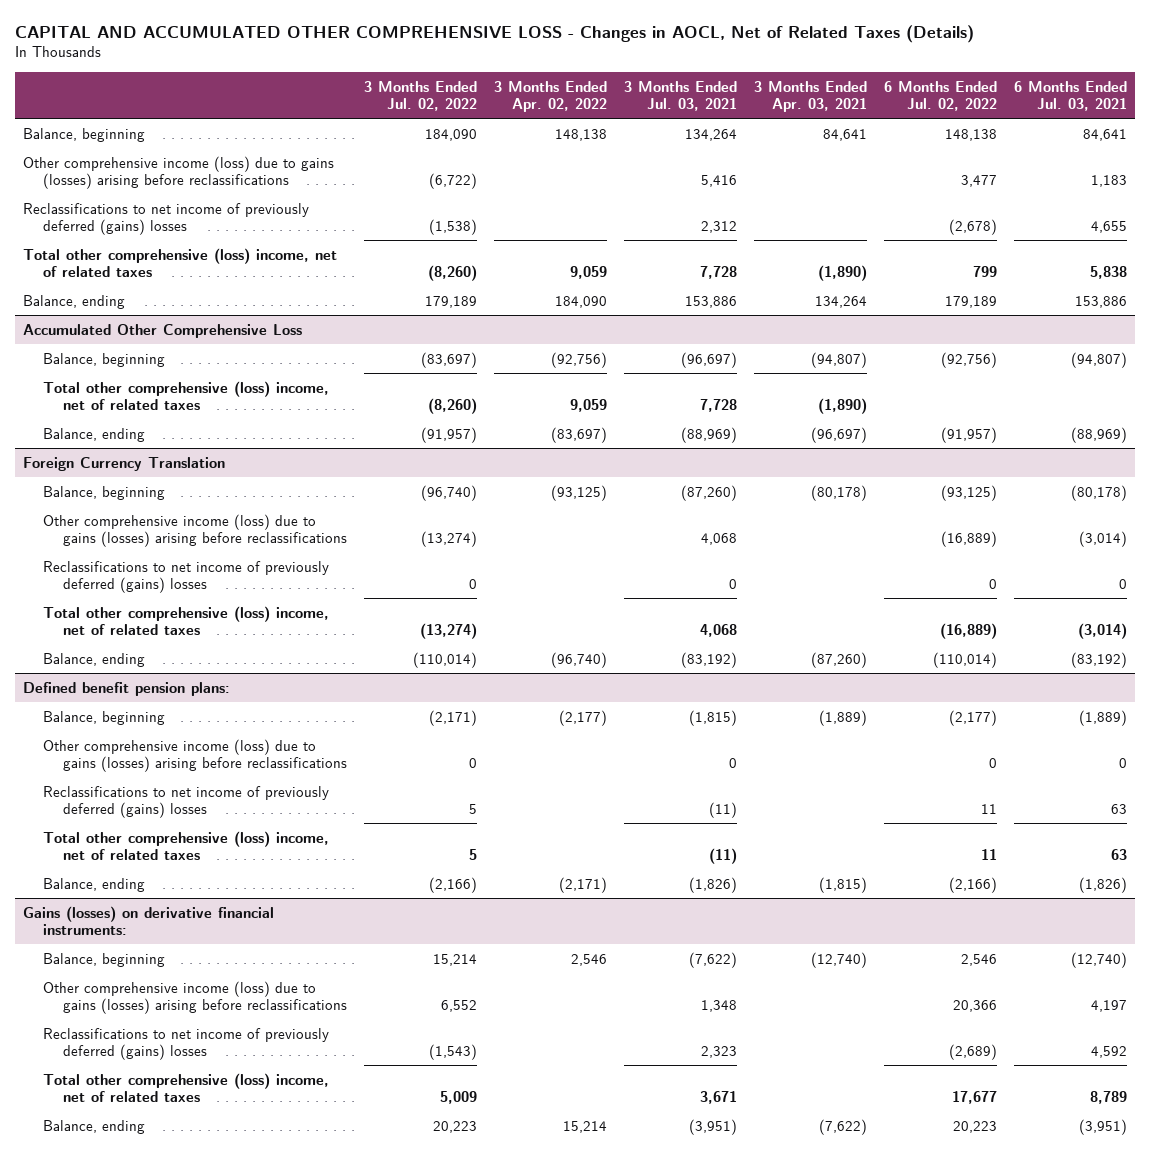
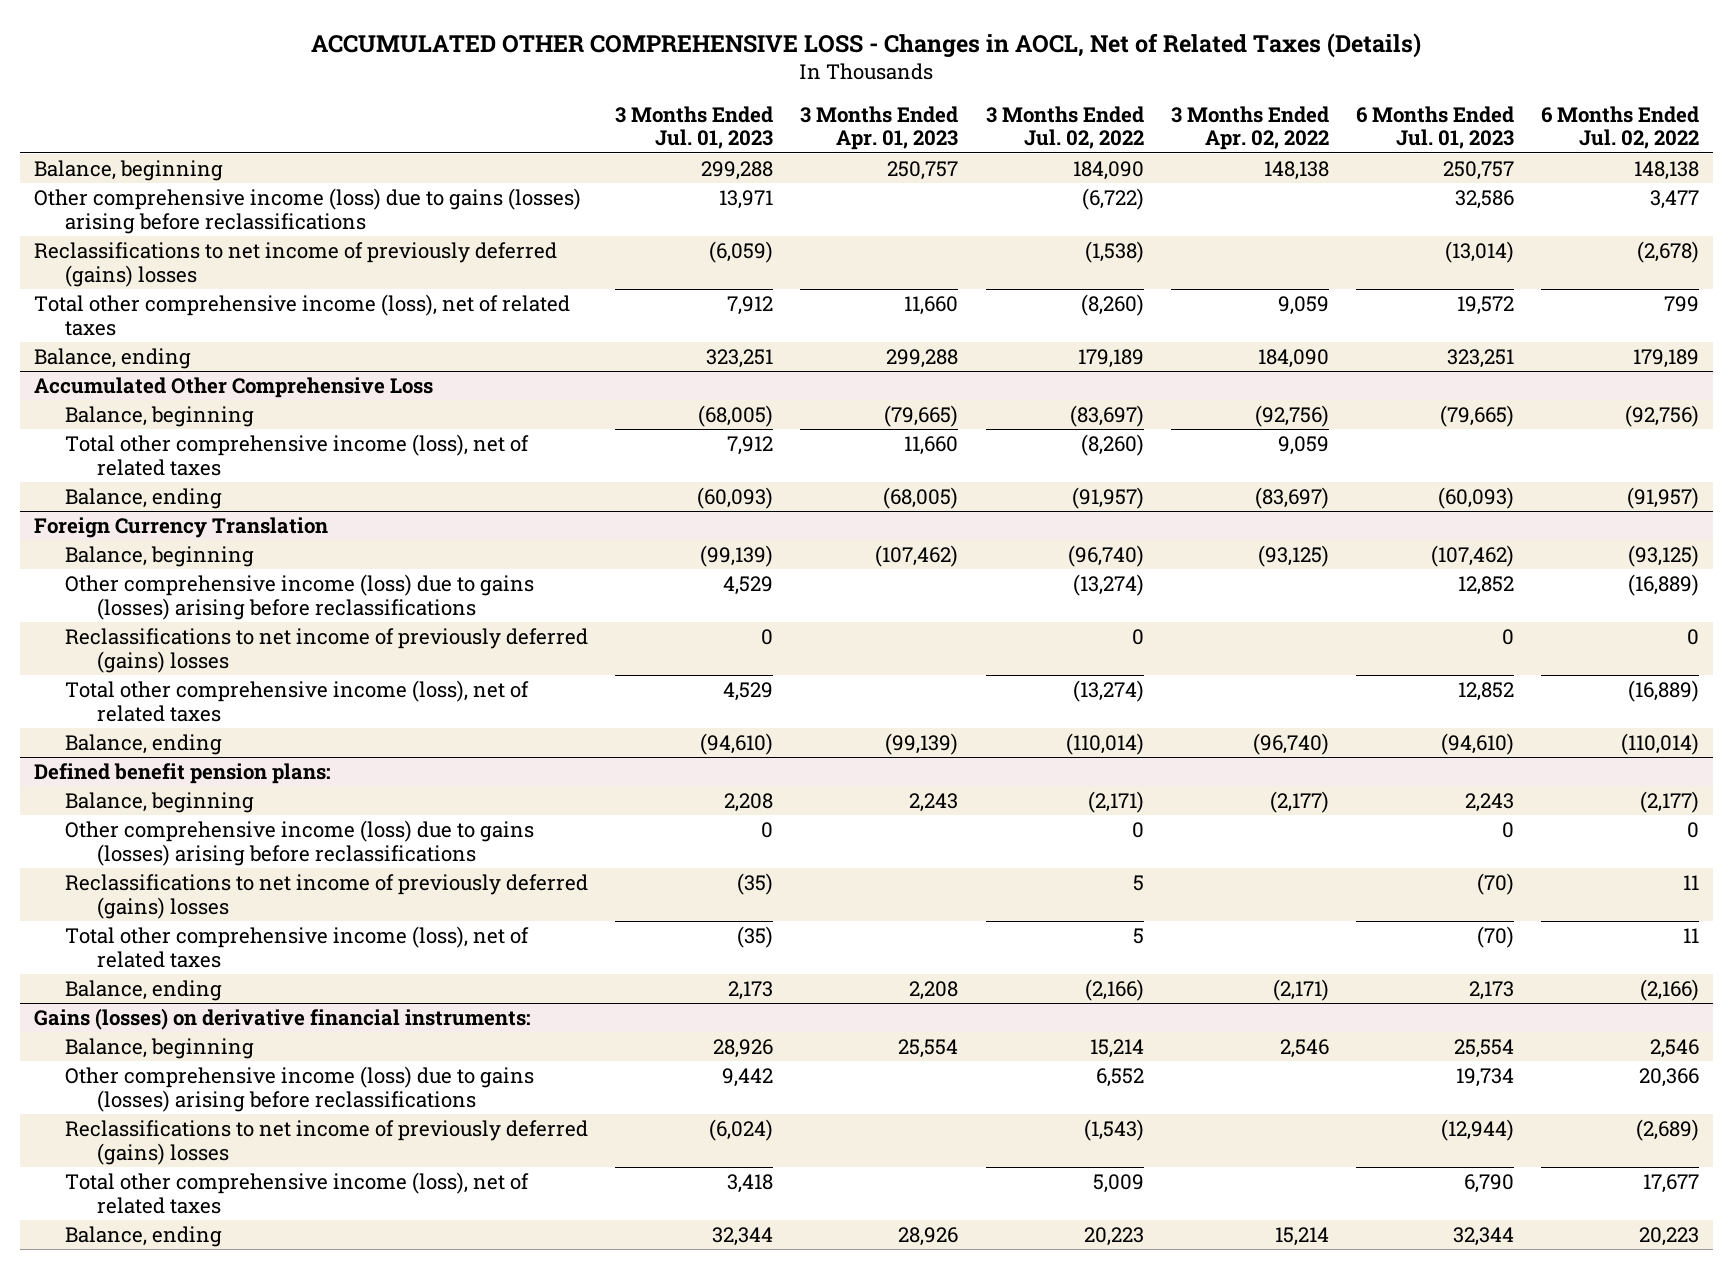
- CAPITAL AND ACCUMULATED OTHER COMPREHENSIVE LOSS - Changes in AOCL, Net of Related Taxes (Details)
+ ACCUMULATED OTHER COMPREHENSIVE LOSS - Changes in AOCL, Net of Related Taxes (Details)
- | 3 Months Ended Jul. 02, 2022 | 3 Months Ended Apr. 02, 2022 | 3 Months Ended Jul. 03, 2021 | 3 Months Ended Apr. 03, 2021 | 6 Months Ended Jul. 02, 2022 | 6 Months Ended Jul. 03, 2021
+ | 3 Months Ended Jul. 01, 2023 | 3 Months Ended Apr. 01, 2023 | 3 Months Ended Jul. 02, 2022 | 3 Months Ended Apr. 02, 2022 | 6 Months Ended Jul. 01, 2023 | 6 Months Ended Jul. 02, 2022
- Total other comprehensive (loss) income, net of related taxes | (8,260) | 9,059 | 7,728 | (1,890) | 799 | 5,838
+ Total other comprehensive income (loss), net of related taxes | 7,912 | 11,660 | (8,260) | 9,059 | 19,572 | 799
@ Accumulated Other Comprehensive Loss
- Total other comprehensive (loss) income, net of related taxes | (8,260) | 9,059 | 7,728 | (1,890) | |
+ Total other comprehensive income (loss), net of related taxes | 7,912 | 11,660 | (8,260) | 9,059 | |
@ Foreign Currency Translation
- Total other comprehensive (loss) income, net of related taxes | (13,274) | | 4,068 | | (16,889) | (3,014)
+ Total other comprehensive income (loss), net of related taxes | 4,529 | | (13,274) | | 12,852 | (16,889)
@ Defined benefit pension plans:
- Total other comprehensive (loss) income, net of related taxes | 5 | | (11) | | 11 | 63
+ Total other comprehensive income (loss), net of related taxes | (35) | | 5 | | (70) | 11
@ Gains (losses) on derivative financial instruments:
- Total other comprehensive (loss) income, net of related taxes | 5,009 | | 3,671 | | 17,677 | 8,789
+ Total other comprehensive income (loss), net of related taxes | 3,418 | | 5,009 | | 6,790 | 17,677

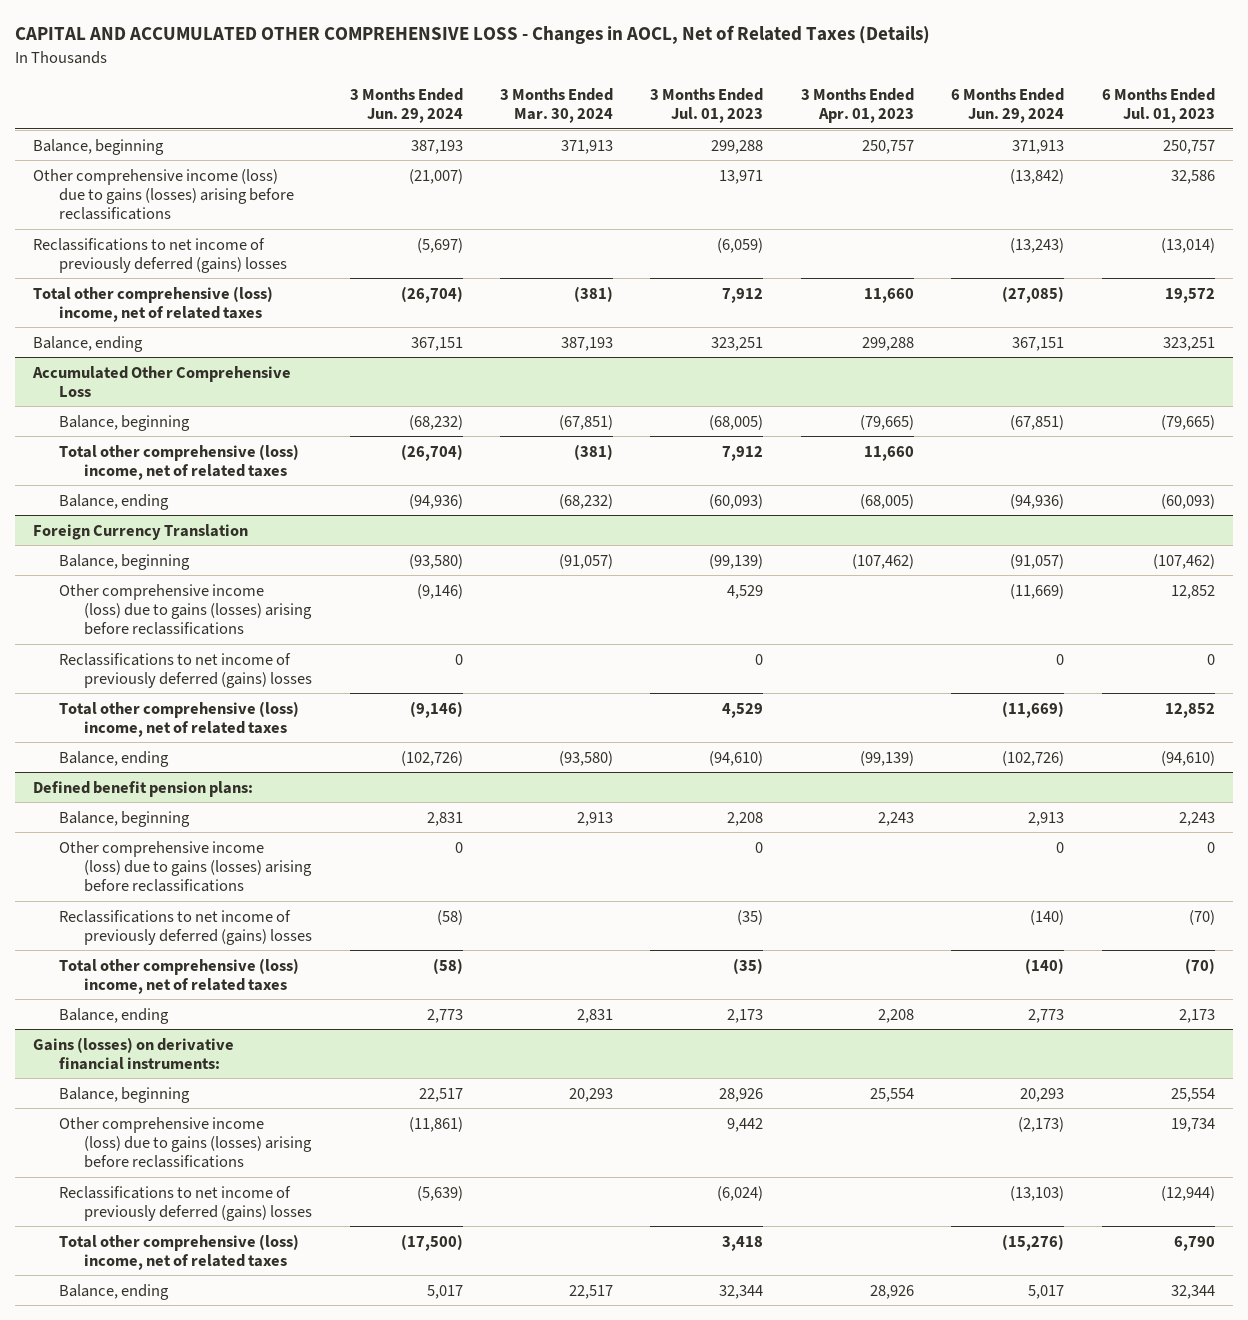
- ACCUMULATED OTHER COMPREHENSIVE LOSS - Changes in AOCL, Net of Related Taxes (Details)
+ CAPITAL AND ACCUMULATED OTHER COMPREHENSIVE LOSS - Changes in AOCL, Net of Related Taxes (Details)
- | 3 Months Ended Jul. 01, 2023 | 3 Months Ended Apr. 01, 2023 | 3 Months Ended Jul. 02, 2022 | 3 Months Ended Apr. 02, 2022 | 6 Months Ended Jul. 01, 2023 | 6 Months Ended Jul. 02, 2022
+ | 3 Months Ended Jun. 29, 2024 | 3 Months Ended Mar. 30, 2024 | 3 Months Ended Jul. 01, 2023 | 3 Months Ended Apr. 01, 2023 | 6 Months Ended Jun. 29, 2024 | 6 Months Ended Jul. 01, 2023
- Total other comprehensive income (loss), net of related taxes | 7,912 | 11,660 | (8,260) | 9,059 | 19,572 | 799
+ Total other comprehensive (loss) income, net of related taxes | (26,704) | (381) | 7,912 | 11,660 | (27,085) | 19,572
@ Accumulated Other Comprehensive Loss
- Total other comprehensive income (loss), net of related taxes | 7,912 | 11,660 | (8,260) | 9,059 | |
+ Total other comprehensive (loss) income, net of related taxes | (26,704) | (381) | 7,912 | 11,660 | |
@ Foreign Currency Translation
- Total other comprehensive income (loss), net of related taxes | 4,529 | | (13,274) | | 12,852 | (16,889)
+ Total other comprehensive (loss) income, net of related taxes | (9,146) | | 4,529 | | (11,669) | 12,852
@ Defined benefit pension plans:
- Total other comprehensive income (loss), net of related taxes | (35) | | 5 | | (70) | 11
+ Total other comprehensive (loss) income, net of related taxes | (58) | | (35) | | (140) | (70)
@ Gains (losses) on derivative financial instruments:
- Total other comprehensive income (loss), net of related taxes | 3,418 | | 5,009 | | 6,790 | 17,677
+ Total other comprehensive (loss) income, net of related taxes | (17,500) | | 3,418 | | (15,276) | 6,790

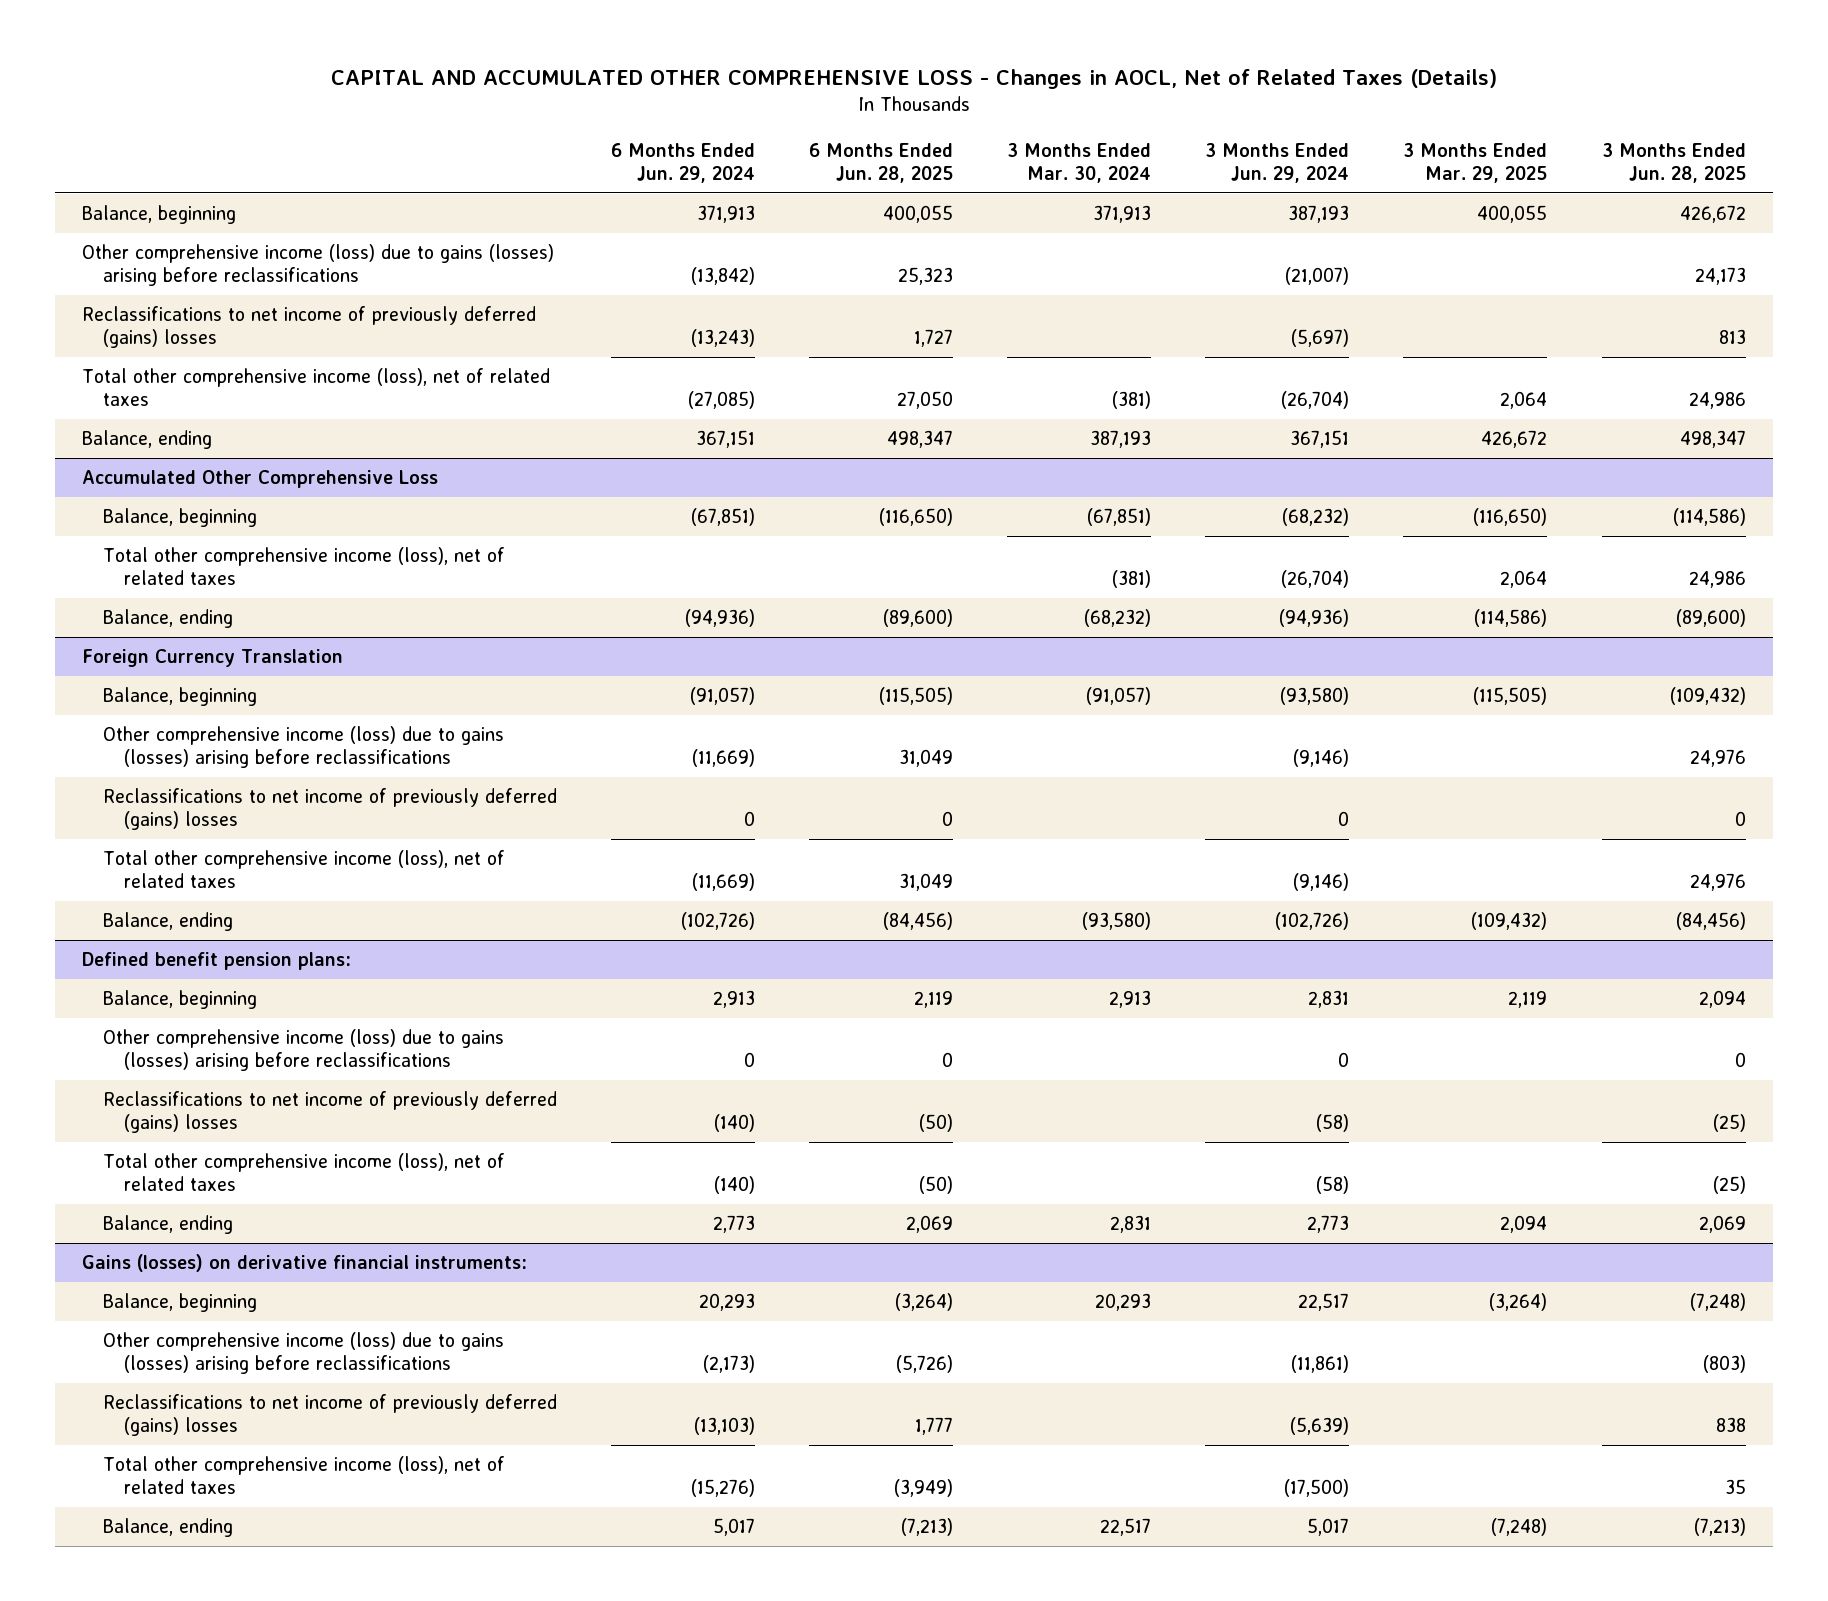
- | 3 Months Ended Jun. 29, 2024 | 3 Months Ended Mar. 30, 2024 | 3 Months Ended Jul. 01, 2023 | 3 Months Ended Apr. 01, 2023 | 6 Months Ended Jun. 29, 2024 | 6 Months Ended Jul. 01, 2023
+ | 6 Months Ended Jun. 29, 2024 | 6 Months Ended Jun. 28, 2025 | 3 Months Ended Mar. 30, 2024 | 3 Months Ended Jun. 29, 2024 | 3 Months Ended Mar. 29, 2025 | 3 Months Ended Jun. 28, 2025
- Total other comprehensive (loss) income, net of related taxes | (26,704) | (381) | 7,912 | 11,660 | (27,085) | 19,572
+ Total other comprehensive income (loss), net of related taxes | (27,085) | 27,050 | (381) | (26,704) | 2,064 | 24,986
@ Accumulated Other Comprehensive Loss
- Total other comprehensive (loss) income, net of related taxes | (26,704) | (381) | 7,912 | 11,660 | |
+ Total other comprehensive income (loss), net of related taxes | | | (381) | (26,704) | 2,064 | 24,986
@ Foreign Currency Translation
- Total other comprehensive (loss) income, net of related taxes | (9,146) | | 4,529 | | (11,669) | 12,852
+ Total other comprehensive income (loss), net of related taxes | (11,669) | 31,049 | | (9,146) | | 24,976
@ Defined benefit pension plans:
- Total other comprehensive (loss) income, net of related taxes | (58) | | (35) | | (140) | (70)
+ Total other comprehensive income (loss), net of related taxes | (140) | (50) | | (58) | | (25)
@ Gains (losses) on derivative financial instruments:
- Total other comprehensive (loss) income, net of related taxes | (17,500) | | 3,418 | | (15,276) | 6,790
+ Total other comprehensive income (loss), net of related taxes | (15,276) | (3,949) | | (17,500) | | 35

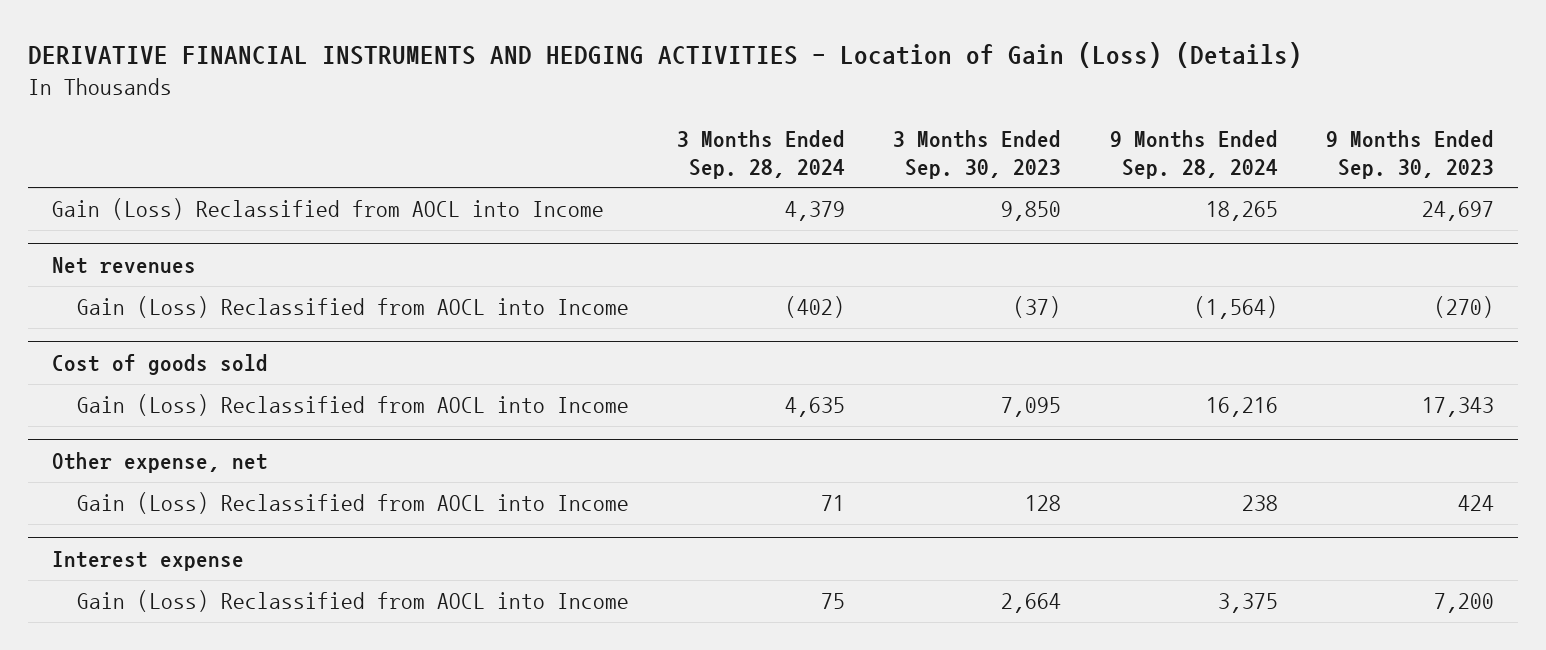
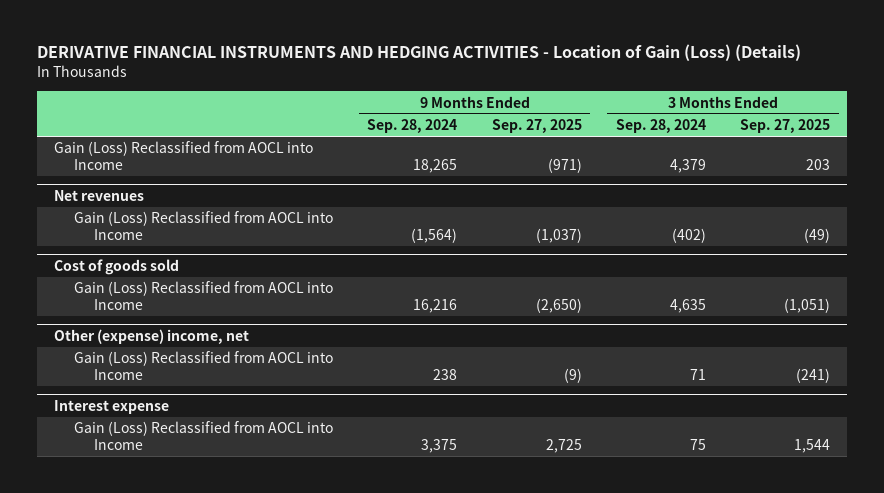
- | 3 Months Ended Sep. 28, 2024 | 3 Months Ended Sep. 30, 2023 | 9 Months Ended Sep. 28, 2024 | 9 Months Ended Sep. 30, 2023
+ | 9 Months Ended Sep. 28, 2024 | 9 Months Ended Sep. 27, 2025 | 3 Months Ended Sep. 28, 2024 | 3 Months Ended Sep. 27, 2025
- Other expense, net
+ Other (expense) income, net

